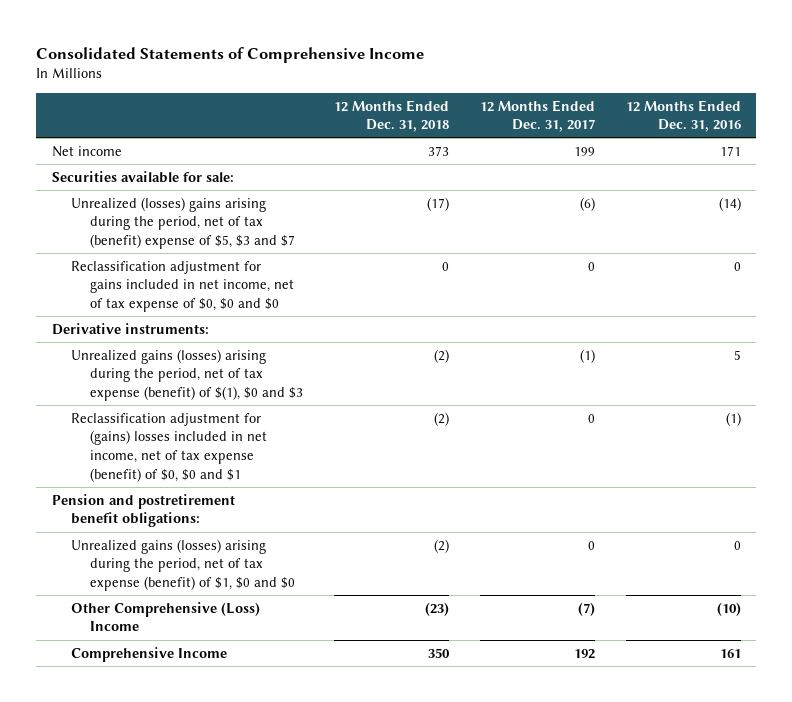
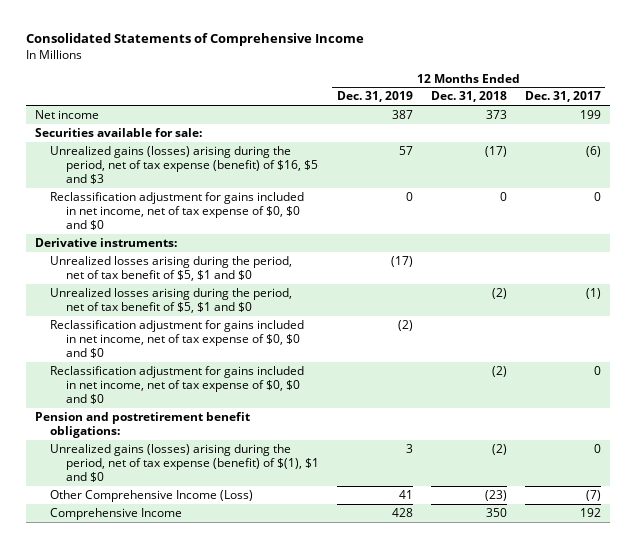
- | 12 Months Ended Dec. 31, 2018 | 12 Months Ended Dec. 31, 2017 | 12 Months Ended Dec. 31, 2016
+ | 12 Months Ended Dec. 31, 2019 | 12 Months Ended Dec. 31, 2018 | 12 Months Ended Dec. 31, 2017
- Unrealized (losses) gains arising during the period, net of tax (benefit) expense of $5, $3 and $7 | (17) | (6) | (14)
+ Unrealized gains (losses) arising during the period, net of tax expense (benefit) of $16, $5 and $3 | 57 | (17) | (6)
- Unrealized gains (losses) arising during the period, net of tax expense (benefit) of $(1), $0 and $3 | (2) | (1) | 5
- Reclassification adjustment for (gains) losses included in net income, net of tax expense (benefit) of $0, $0 and $1 | (2) | 0 | (1)
+ Unrealized losses arising during the period, net of tax benefit of $5, $1 and $0 | (17) | |
+ Unrealized losses arising during the period, net of tax benefit of $5, $1 and $0 | | (2) | (1)
+ Reclassification adjustment for gains included in net income, net of tax expense of $0, $0 and $0 | (2) | |
+ Reclassification adjustment for gains included in net income, net of tax expense of $0, $0 and $0 | | (2) | 0
- Unrealized gains (losses) arising during the period, net of tax expense (benefit) of $1, $0 and $0 | (2) | 0 | 0
- Other Comprehensive (Loss) Income | (23) | (7) | (10)
+ Unrealized gains (losses) arising during the period, net of tax expense (benefit) of $(1), $1 and $0 | 3 | (2) | 0
+ Other Comprehensive Income (Loss) | 41 | (23) | (7)

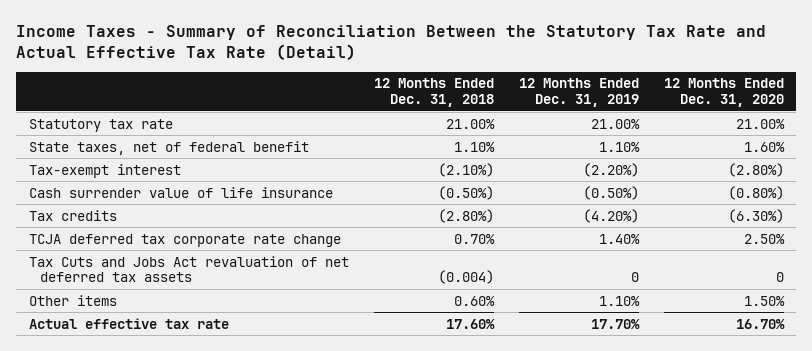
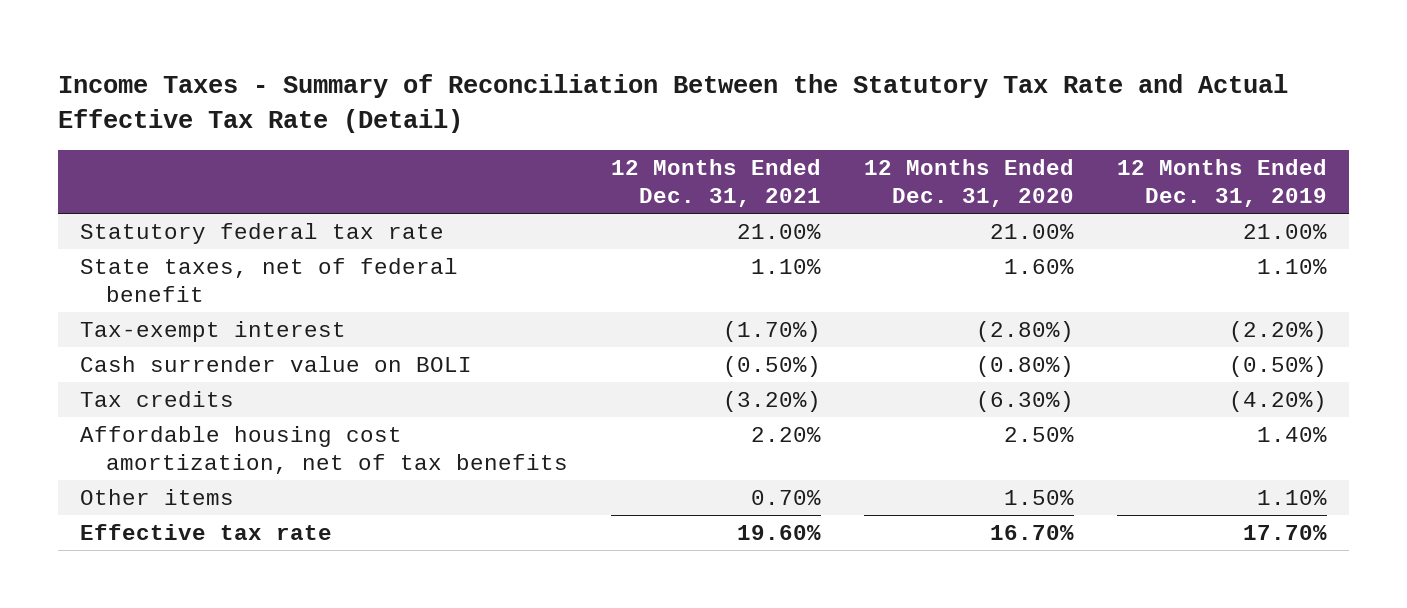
- | 12 Months Ended Dec. 31, 2018 | 12 Months Ended Dec. 31, 2019 | 12 Months Ended Dec. 31, 2020
+ | 12 Months Ended Dec. 31, 2021 | 12 Months Ended Dec. 31, 2020 | 12 Months Ended Dec. 31, 2019
- Statutory tax rate | 21.00% | 21.00% | 21.00%
+ Statutory federal tax rate | 21.00% | 21.00% | 21.00%
- Cash surrender value of life insurance | (0.50%) | (0.50%) | (0.80%)
+ Cash surrender value on BOLI | (0.50%) | (0.80%) | (0.50%)
- TCJA deferred tax corporate rate change | 0.70% | 1.40% | 2.50%
- Tax Cuts and Jobs Act revaluation of net deferred tax assets | (0.004) | 0 | 0
+ Affordable housing cost amortization, net of tax benefits | 2.20% | 2.50% | 1.40%
- Actual effective tax rate | 17.60% | 17.70% | 16.70%
+ Effective tax rate | 19.60% | 16.70% | 17.70%

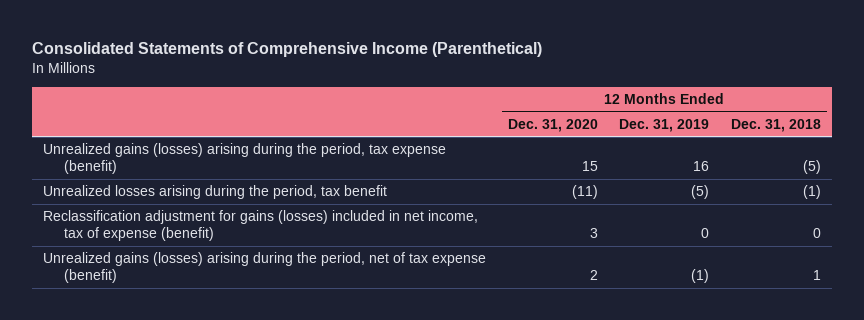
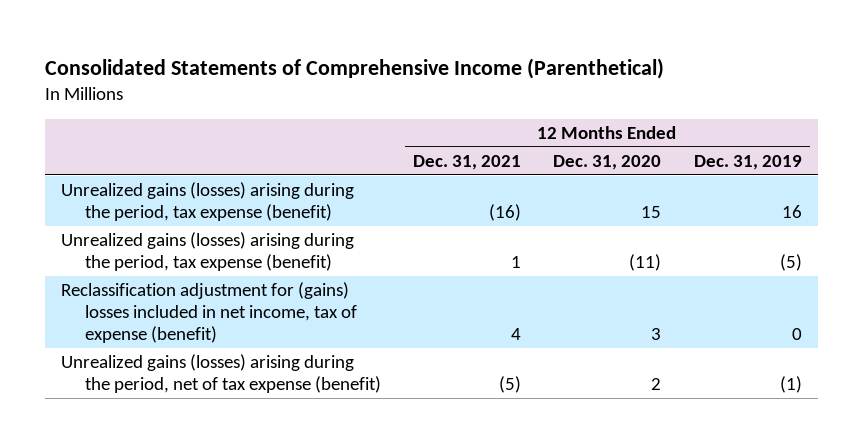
- | 12 Months Ended Dec. 31, 2020 | 12 Months Ended Dec. 31, 2019 | 12 Months Ended Dec. 31, 2018
+ | 12 Months Ended Dec. 31, 2021 | 12 Months Ended Dec. 31, 2020 | 12 Months Ended Dec. 31, 2019
- Unrealized losses arising during the period, tax benefit | (11) | (5) | (1)
- Reclassification adjustment for gains (losses) included in net income, tax of expense (benefit) | 3 | 0 | 0
+ Unrealized gains (losses) arising during the period, tax expense (benefit) | 1 | (11) | (5)
+ Reclassification adjustment for (gains) losses included in net income, tax of expense (benefit) | 4 | 3 | 0

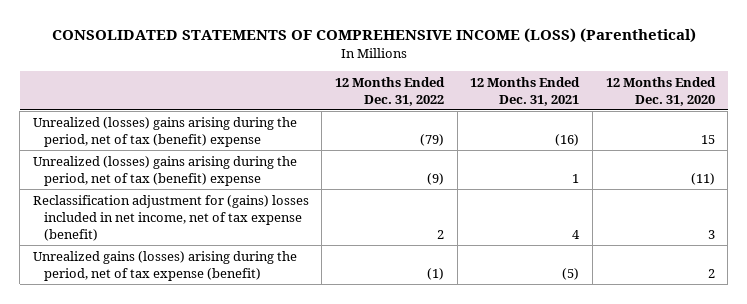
- Consolidated Statements of Comprehensive Income (Parenthetical)
+ CONSOLIDATED STATEMENTS OF COMPREHENSIVE INCOME (LOSS) (Parenthetical)
- | 12 Months Ended Dec. 31, 2021 | 12 Months Ended Dec. 31, 2020 | 12 Months Ended Dec. 31, 2019
+ | 12 Months Ended Dec. 31, 2022 | 12 Months Ended Dec. 31, 2021 | 12 Months Ended Dec. 31, 2020
- Unrealized gains (losses) arising during the period, tax expense (benefit) | (16) | 15 | 16
- Unrealized gains (losses) arising during the period, tax expense (benefit) | 1 | (11) | (5)
- Reclassification adjustment for (gains) losses included in net income, tax of expense (benefit) | 4 | 3 | 0
+ Unrealized (losses) gains arising during the period, net of tax (benefit) expense | (79) | (16) | 15
+ Unrealized (losses) gains arising during the period, net of tax (benefit) expense | (9) | 1 | (11)
+ Reclassification adjustment for (gains) losses included in net income, net of tax expense (benefit) | 2 | 4 | 3

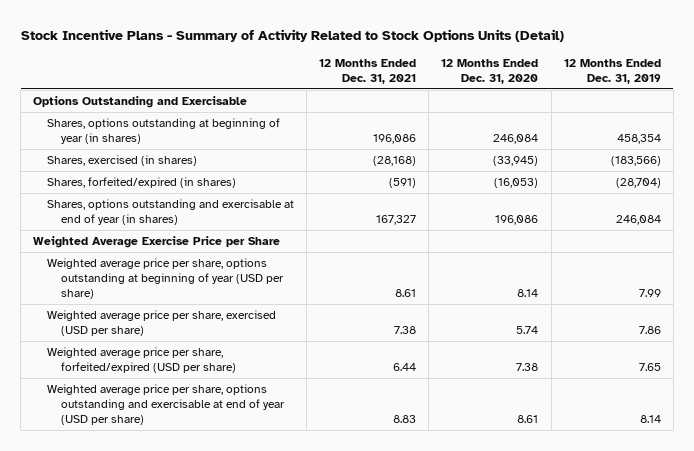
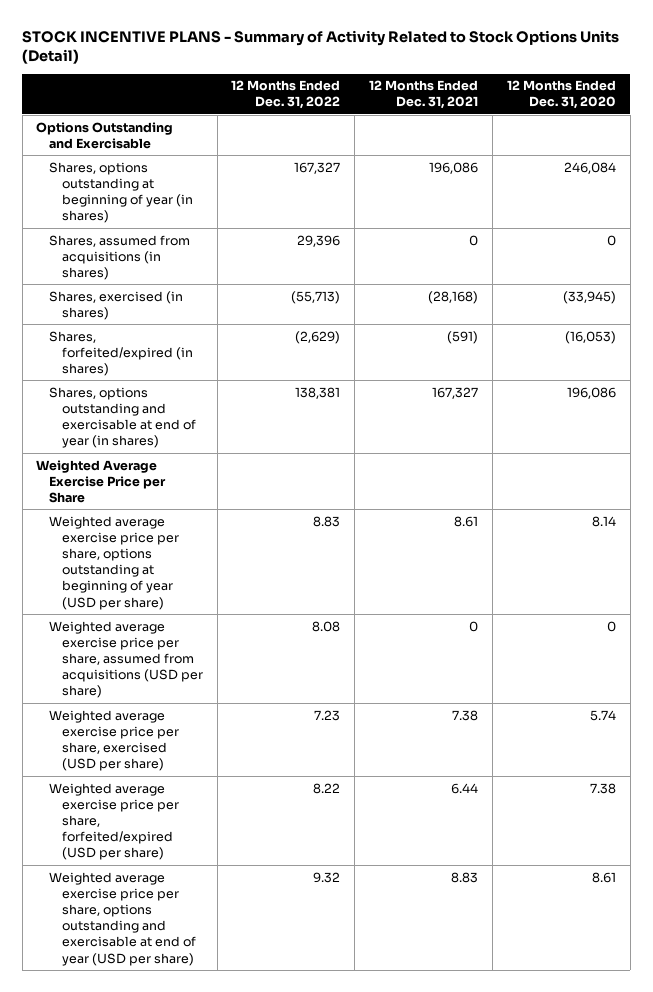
- Stock Incentive Plans - Summary of Activity Related to Stock Options Units (Detail)
+ STOCK INCENTIVE PLANS - Summary of Activity Related to Stock Options Units (Detail)
- | 12 Months Ended Dec. 31, 2021 | 12 Months Ended Dec. 31, 2020 | 12 Months Ended Dec. 31, 2019
+ | 12 Months Ended Dec. 31, 2022 | 12 Months Ended Dec. 31, 2021 | 12 Months Ended Dec. 31, 2020
+ Shares, assumed from acquisitions (in shares) | 29,396 | 0 | 0
- Weighted average price per share, options outstanding at beginning of year (USD per share) | 8.61 | 8.14 | 7.99
- Weighted average price per share, exercised (USD per share) | 7.38 | 5.74 | 7.86
- Weighted average price per share, forfeited/expired (USD per share) | 6.44 | 7.38 | 7.65
- Weighted average price per share, options outstanding and exercisable at end of year (USD per share) | 8.83 | 8.61 | 8.14
+ Weighted average exercise price per share, options outstanding at beginning of year (USD per share) | 8.83 | 8.61 | 8.14
+ Weighted average exercise price per share, assumed from acquisitions (USD per share) | 8.08 | 0 | 0
+ Weighted average exercise price per share, exercised (USD per share) | 7.23 | 7.38 | 5.74
+ Weighted average exercise price per share, forfeited/expired (USD per share) | 8.22 | 6.44 | 7.38
+ Weighted average exercise price per share, options outstanding and exercisable at end of year (USD per share) | 9.32 | 8.83 | 8.61

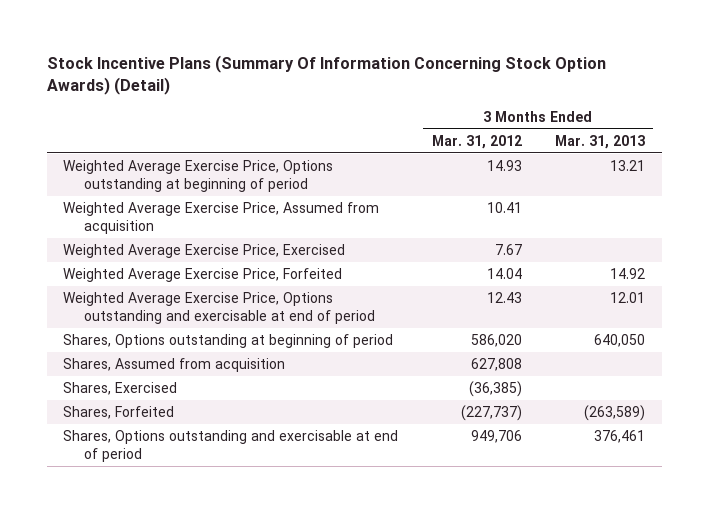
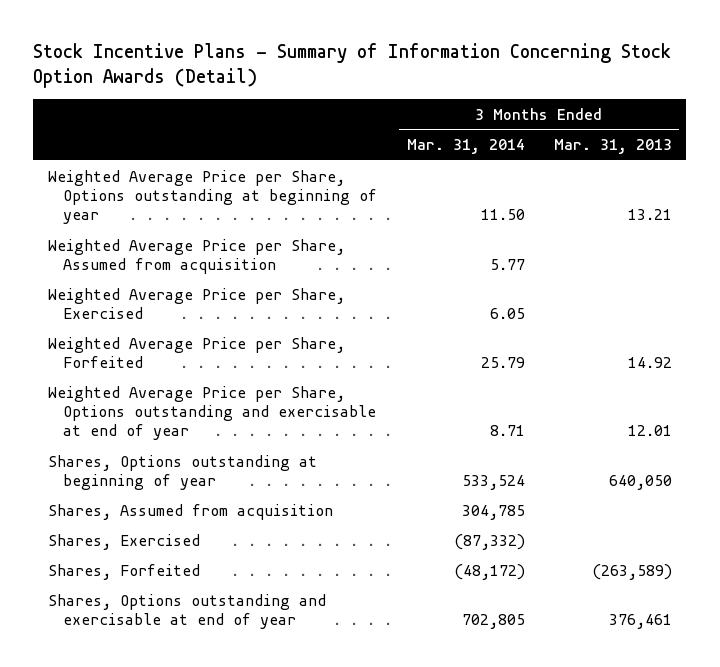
- Stock Incentive Plans (Summary Of Information Concerning Stock Option Awards) (Detail)
+ Stock Incentive Plans - Summary of Information Concerning Stock Option Awards (Detail)
- | 3 Months Ended Mar. 31, 2012 | 3 Months Ended Mar. 31, 2013
+ | 3 Months Ended Mar. 31, 2014 | 3 Months Ended Mar. 31, 2013
- Weighted Average Exercise Price, Options outstanding at beginning of period | 14.93 | 13.21
- Weighted Average Exercise Price, Assumed from acquisition | 10.41 |
- Weighted Average Exercise Price, Exercised | 7.67 |
- Weighted Average Exercise Price, Forfeited | 14.04 | 14.92
- Weighted Average Exercise Price, Options outstanding and exercisable at end of period | 12.43 | 12.01
- Shares, Options outstanding at beginning of period | 586,020 | 640,050
+ Weighted Average Price per Share, Options outstanding at beginning of year | 11.50 | 13.21
+ Weighted Average Price per Share, Assumed from acquisition | 5.77 |
+ Weighted Average Price per Share, Exercised | 6.05 |
+ Weighted Average Price per Share, Forfeited | 25.79 | 14.92
+ Weighted Average Price per Share, Options outstanding and exercisable at end of year | 8.71 | 12.01
+ Shares, Options outstanding at beginning of year | 533,524 | 640,050
- Shares, Options outstanding and exercisable at end of period | 949,706 | 376,461
+ Shares, Options outstanding and exercisable at end of year | 702,805 | 376,461

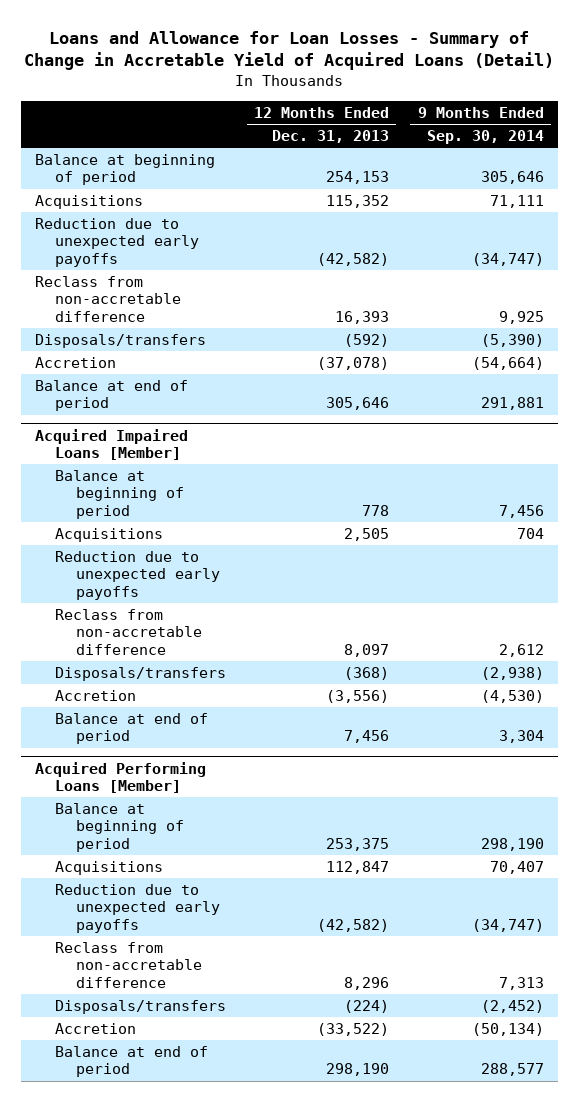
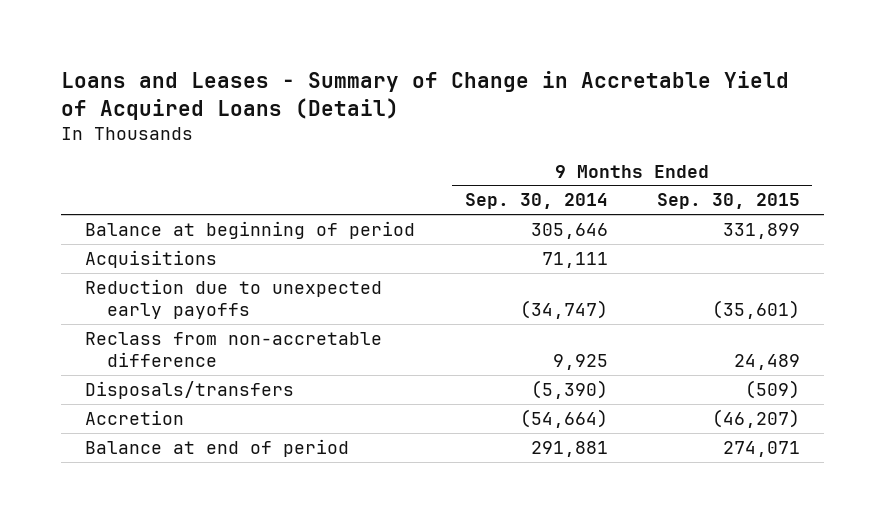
- Loans and Allowance for Loan Losses - Summary of Change in Accretable Yield of Acquired Loans (Detail)
+ Loans and Leases - Summary of Change in Accretable Yield of Acquired Loans (Detail)
- | 12 Months Ended Dec. 31, 2013 | 9 Months Ended Sep. 30, 2014
+ | 9 Months Ended Sep. 30, 2014 | 9 Months Ended Sep. 30, 2015
- Acquired Impaired Loans [Member]
- Balance at beginning of period | 778 | 7,456
- Acquisitions | 2,505 | 704
- Reduction due to unexpected early payoffs
- Reclass from non-accretable difference | 8,097 | 2,612
- Disposals/transfers | (368) | (2,938)
- Accretion | (3,556) | (4,530)
- Balance at end of period | 7,456 | 3,304
- Acquired Performing Loans [Member]
- Balance at beginning of period | 253,375 | 298,190
- Acquisitions | 112,847 | 70,407
- Reduction due to unexpected early payoffs | (42,582) | (34,747)
- Reclass from non-accretable difference | 8,296 | 7,313
- Disposals/transfers | (224) | (2,452)
- Accretion | (33,522) | (50,134)
- Balance at end of period | 298,190 | 288,577

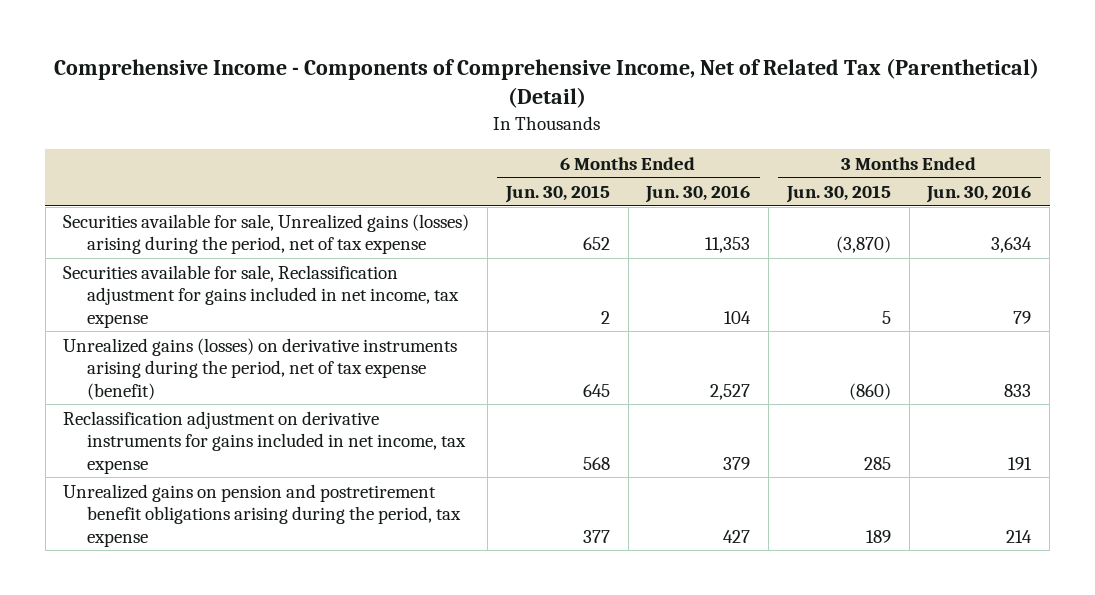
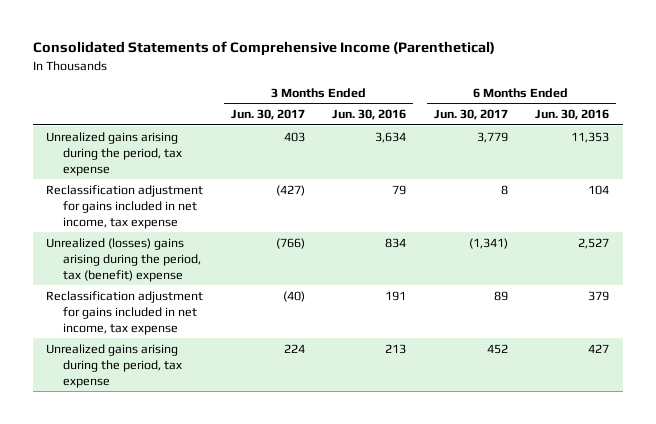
- Comprehensive Income - Components of Comprehensive Income, Net of Related Tax (Parenthetical) (Detail)
+ Consolidated Statements of Comprehensive Income (Parenthetical)
- | 6 Months Ended Jun. 30, 2015 | 6 Months Ended Jun. 30, 2016 | 3 Months Ended Jun. 30, 2015 | 3 Months Ended Jun. 30, 2016
+ | 3 Months Ended Jun. 30, 2017 | 3 Months Ended Jun. 30, 2016 | 6 Months Ended Jun. 30, 2017 | 6 Months Ended Jun. 30, 2016
- Securities available for sale, Unrealized gains (losses) arising during the period, net of tax expense | 652 | 11,353 | (3,870) | 3,634
- Securities available for sale, Reclassification adjustment for gains included in net income, tax expense | 2 | 104 | 5 | 79
- Unrealized gains (losses) on derivative instruments arising during the period, net of tax expense (benefit) | 645 | 2,527 | (860) | 833
- Reclassification adjustment on derivative instruments for gains included in net income, tax expense | 568 | 379 | 285 | 191
- Unrealized gains on pension and postretirement benefit obligations arising during the period, tax expense | 377 | 427 | 189 | 214
+ Unrealized gains arising during the period, tax expense | 403 | 3,634 | 3,779 | 11,353
+ Reclassification adjustment for gains included in net income, tax expense | (427) | 79 | 8 | 104
+ Unrealized (losses) gains arising during the period, tax (benefit) expense | (766) | 834 | (1,341) | 2,527
+ Reclassification adjustment for gains included in net income, tax expense | (40) | 191 | 89 | 379
+ Unrealized gains arising during the period, tax expense | 224 | 213 | 452 | 427

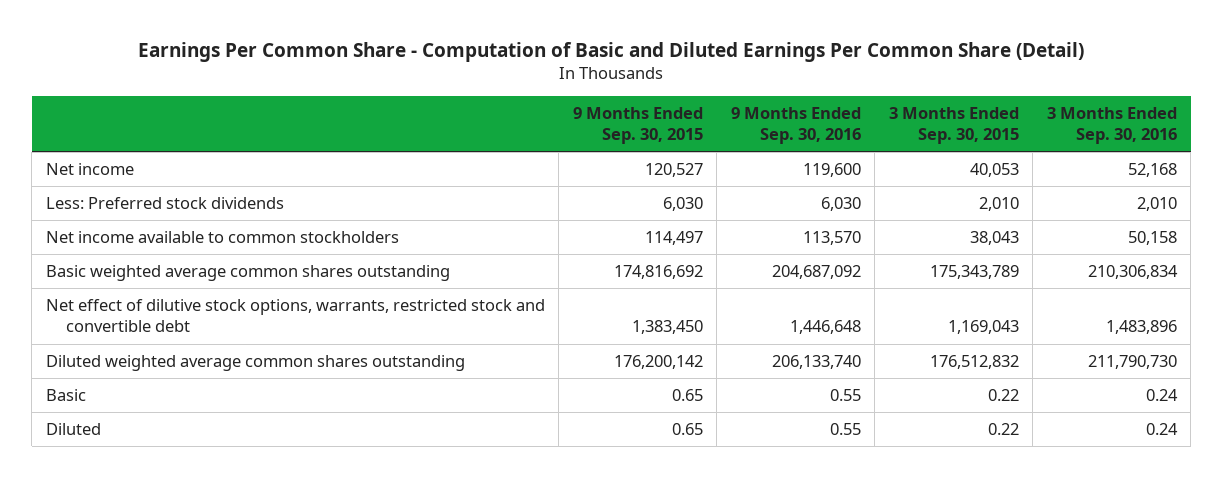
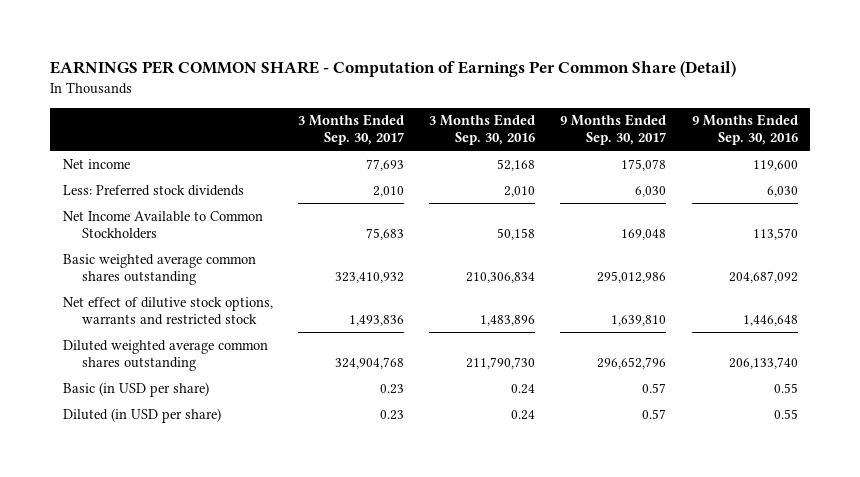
- Earnings Per Common Share - Computation of Basic and Diluted Earnings Per Common Share (Detail)
+ EARNINGS PER COMMON SHARE - Computation of Earnings Per Common Share (Detail)
- | 9 Months Ended Sep. 30, 2015 | 9 Months Ended Sep. 30, 2016 | 3 Months Ended Sep. 30, 2015 | 3 Months Ended Sep. 30, 2016
+ | 3 Months Ended Sep. 30, 2017 | 3 Months Ended Sep. 30, 2016 | 9 Months Ended Sep. 30, 2017 | 9 Months Ended Sep. 30, 2016
- Net income available to common stockholders | 114,497 | 113,570 | 38,043 | 50,158
+ Net Income Available to Common Stockholders | 75,683 | 50,158 | 169,048 | 113,570
- Net effect of dilutive stock options, warrants, restricted stock and convertible debt | 1,383,450 | 1,446,648 | 1,169,043 | 1,483,896
+ Net effect of dilutive stock options, warrants and restricted stock | 1,493,836 | 1,483,896 | 1,639,810 | 1,446,648
- Basic | 0.65 | 0.55 | 0.22 | 0.24
- Diluted | 0.65 | 0.55 | 0.22 | 0.24
+ Basic (in USD per share) | 0.23 | 0.24 | 0.57 | 0.55
+ Diluted (in USD per share) | 0.23 | 0.24 | 0.57 | 0.55

